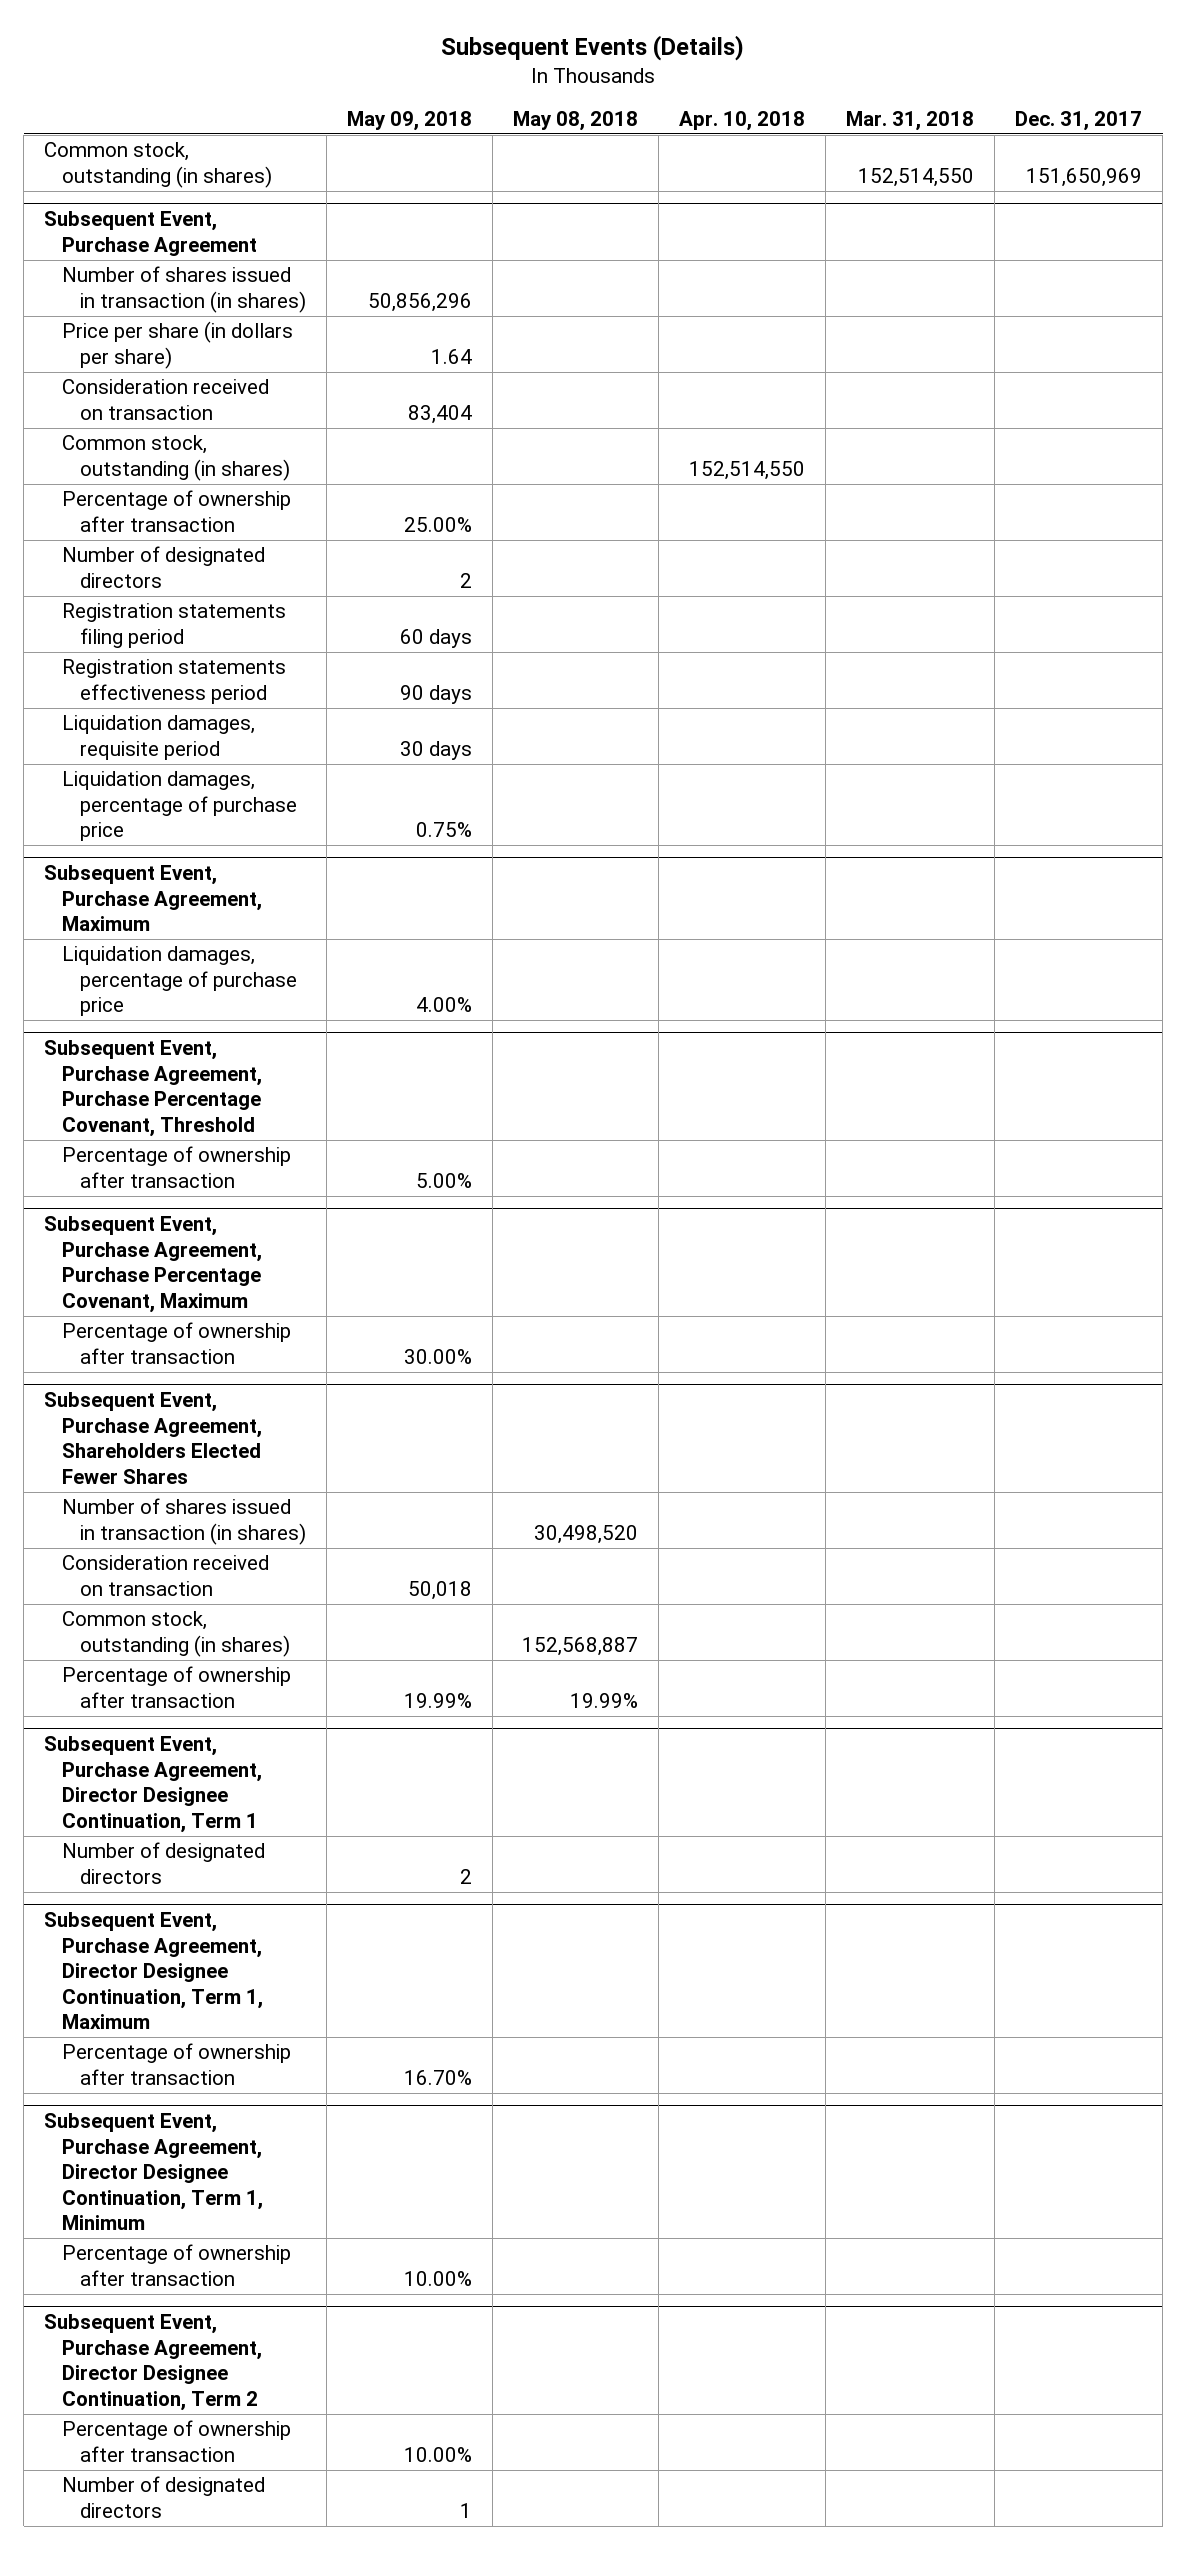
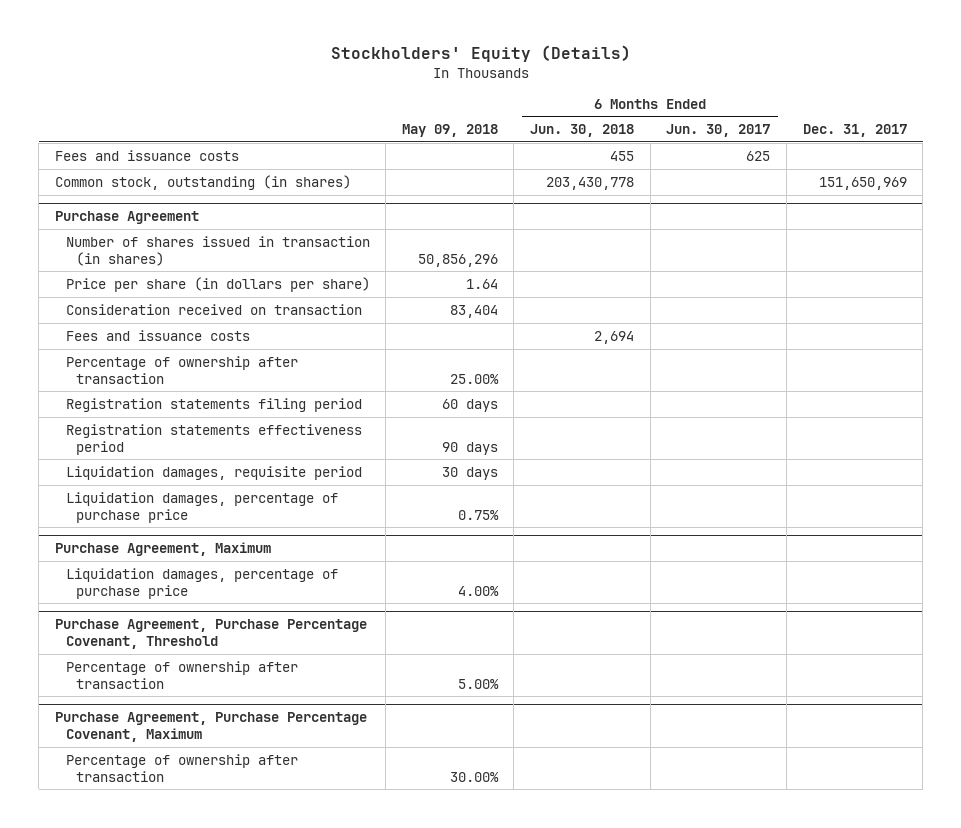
- Subsequent Events (Details)
+ Stockholders' Equity (Details)
- | May 09, 2018 | May 08, 2018 | Apr. 10, 2018 | Mar. 31, 2018 | Dec. 31, 2017
+ | May 09, 2018 | 6 Months Ended Jun. 30, 2018 | 6 Months Ended Jun. 30, 2017 | Dec. 31, 2017
+ Fees and issuance costs | | 455 | 625 |
- Subsequent Event, Purchase Agreement
+ Purchase Agreement
- Common stock, outstanding (in shares) | | | 152,514,550 | |
+ Fees and issuance costs | | 2,694 | |
- Number of designated directors | 2 | | | |
- Subsequent Event, Purchase Agreement, Maximum
+ Purchase Agreement, Maximum
- Subsequent Event, Purchase Agreement, Purchase Percentage Covenant, Threshold
+ Purchase Agreement, Purchase Percentage Covenant, Threshold
- Subsequent Event, Purchase Agreement, Purchase Percentage Covenant, Maximum
+ Purchase Agreement, Purchase Percentage Covenant, Maximum
- Subsequent Event, Purchase Agreement, Shareholders Elected Fewer Shares
- Number of shares issued in transaction (in shares) | | 30,498,520 | | |
- Consideration received on transaction | 50,018 | | | |
- Common stock, outstanding (in shares) | | 152,568,887 | | |
- Percentage of ownership after transaction | 19.99% | 19.99% | | |
- Subsequent Event, Purchase Agreement, Director Designee Continuation, Term 1
- Number of designated directors | 2 | | | |
- Subsequent Event, Purchase Agreement, Director Designee Continuation, Term 1, Maximum
- Percentage of ownership after transaction | 16.70% | | | |
- Subsequent Event, Purchase Agreement, Director Designee Continuation, Term 1, Minimum
- Percentage of ownership after transaction | 10.00% | | | |
- Subsequent Event, Purchase Agreement, Director Designee Continuation, Term 2
- Percentage of ownership after transaction | 10.00% | | | |
- Number of designated directors | 1 | | | |

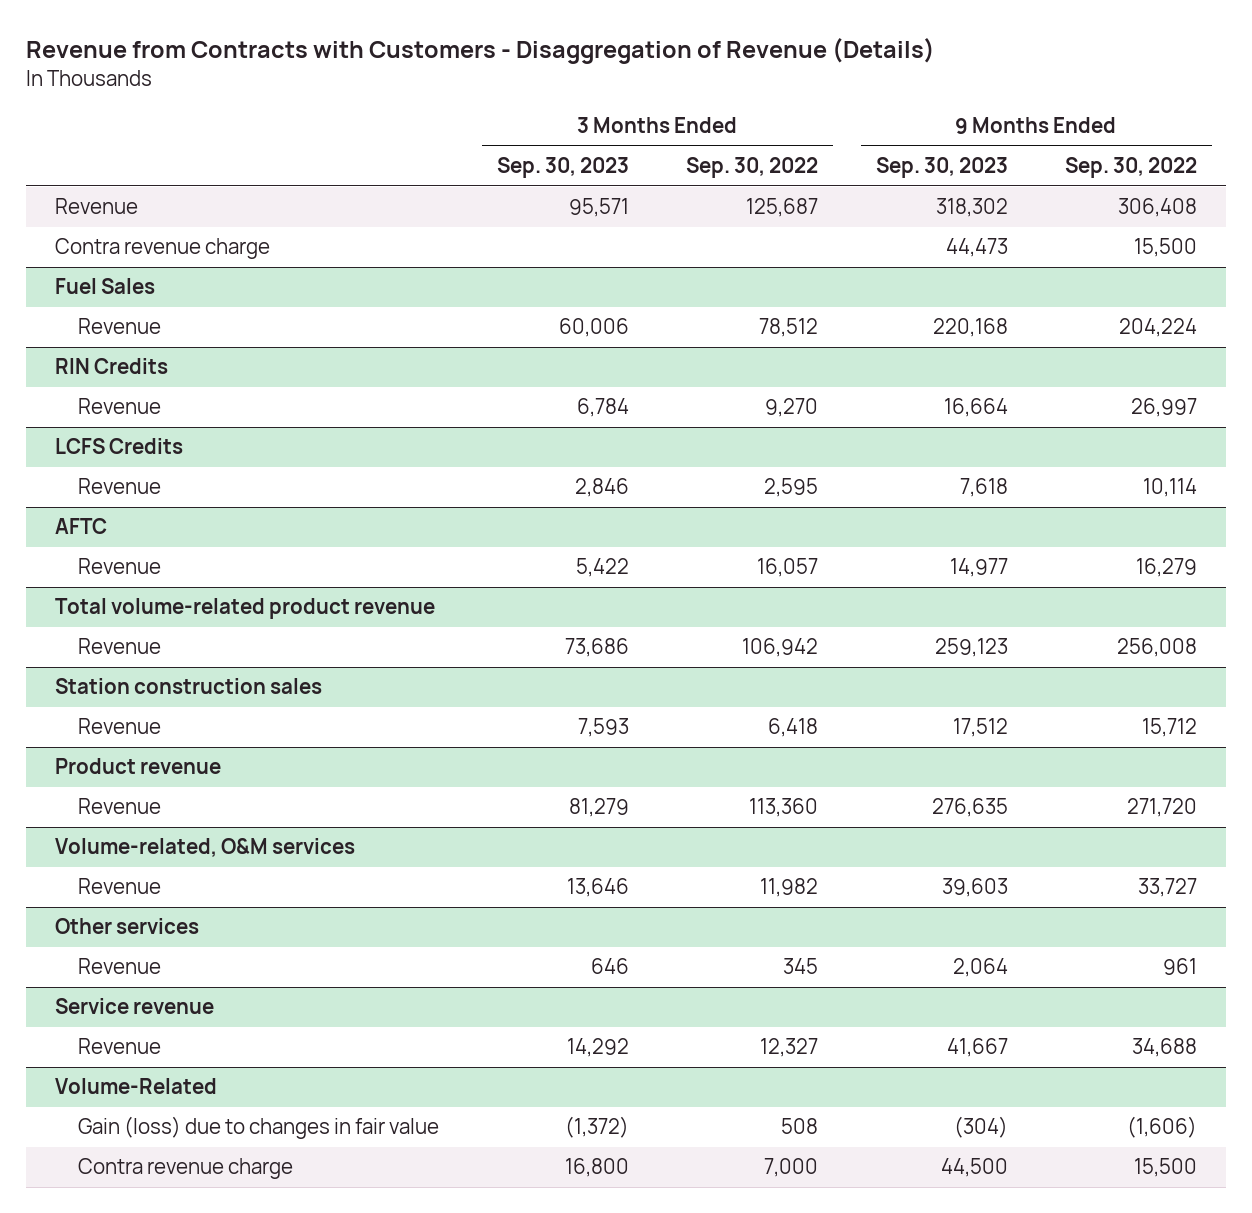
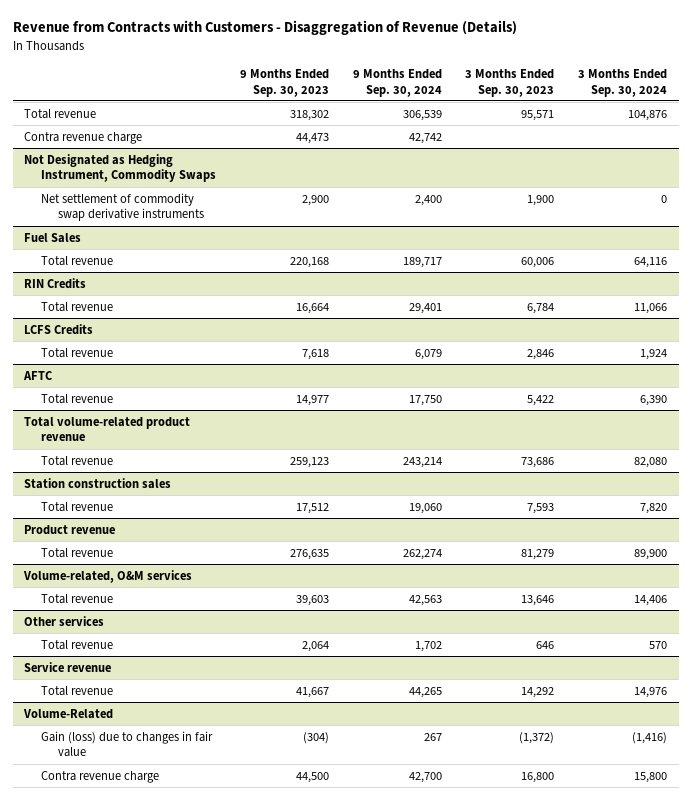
- | 3 Months Ended Sep. 30, 2023 | 3 Months Ended Sep. 30, 2022 | 9 Months Ended Sep. 30, 2023 | 9 Months Ended Sep. 30, 2022
+ | 9 Months Ended Sep. 30, 2023 | 9 Months Ended Sep. 30, 2024 | 3 Months Ended Sep. 30, 2023 | 3 Months Ended Sep. 30, 2024
- Revenue | 95,571 | 125,687 | 318,302 | 306,408
+ Total revenue | 318,302 | 306,539 | 95,571 | 104,876
+ Not Designated as Hedging Instrument, Commodity Swaps
+ Net settlement of commodity swap derivative instruments | 2,900 | 2,400 | 1,900 | 0
@ Fuel Sales
- Revenue | 60,006 | 78,512 | 220,168 | 204,224
+ Total revenue | 220,168 | 189,717 | 60,006 | 64,116
@ RIN Credits
- Revenue | 6,784 | 9,270 | 16,664 | 26,997
+ Total revenue | 16,664 | 29,401 | 6,784 | 11,066
@ LCFS Credits
- Revenue | 2,846 | 2,595 | 7,618 | 10,114
+ Total revenue | 7,618 | 6,079 | 2,846 | 1,924
@ AFTC
- Revenue | 5,422 | 16,057 | 14,977 | 16,279
+ Total revenue | 14,977 | 17,750 | 5,422 | 6,390
@ Total volume-related product revenue
- Revenue | 73,686 | 106,942 | 259,123 | 256,008
+ Total revenue | 259,123 | 243,214 | 73,686 | 82,080
@ Station construction sales
- Revenue | 7,593 | 6,418 | 17,512 | 15,712
+ Total revenue | 17,512 | 19,060 | 7,593 | 7,820
@ Product revenue
- Revenue | 81,279 | 113,360 | 276,635 | 271,720
+ Total revenue | 276,635 | 262,274 | 81,279 | 89,900
@ Volume-related, O&M services
- Revenue | 13,646 | 11,982 | 39,603 | 33,727
+ Total revenue | 39,603 | 42,563 | 13,646 | 14,406
@ Other services
- Revenue | 646 | 345 | 2,064 | 961
+ Total revenue | 2,064 | 1,702 | 646 | 570
@ Service revenue
- Revenue | 14,292 | 12,327 | 41,667 | 34,688
+ Total revenue | 41,667 | 44,265 | 14,292 | 14,976

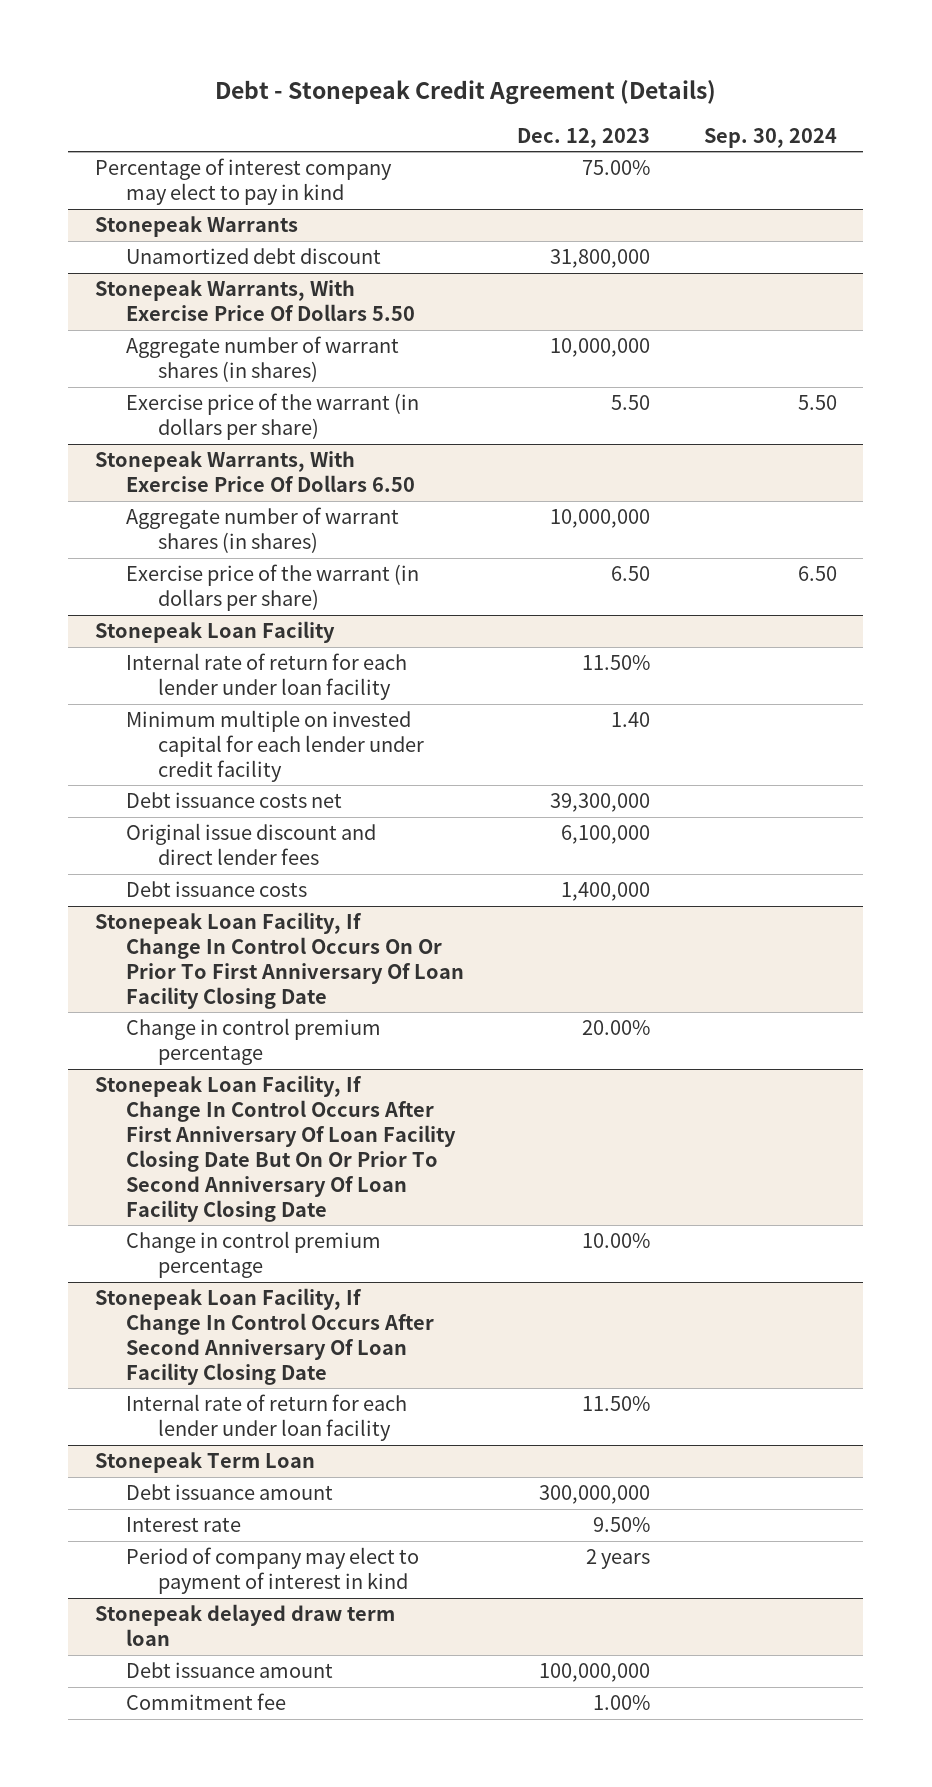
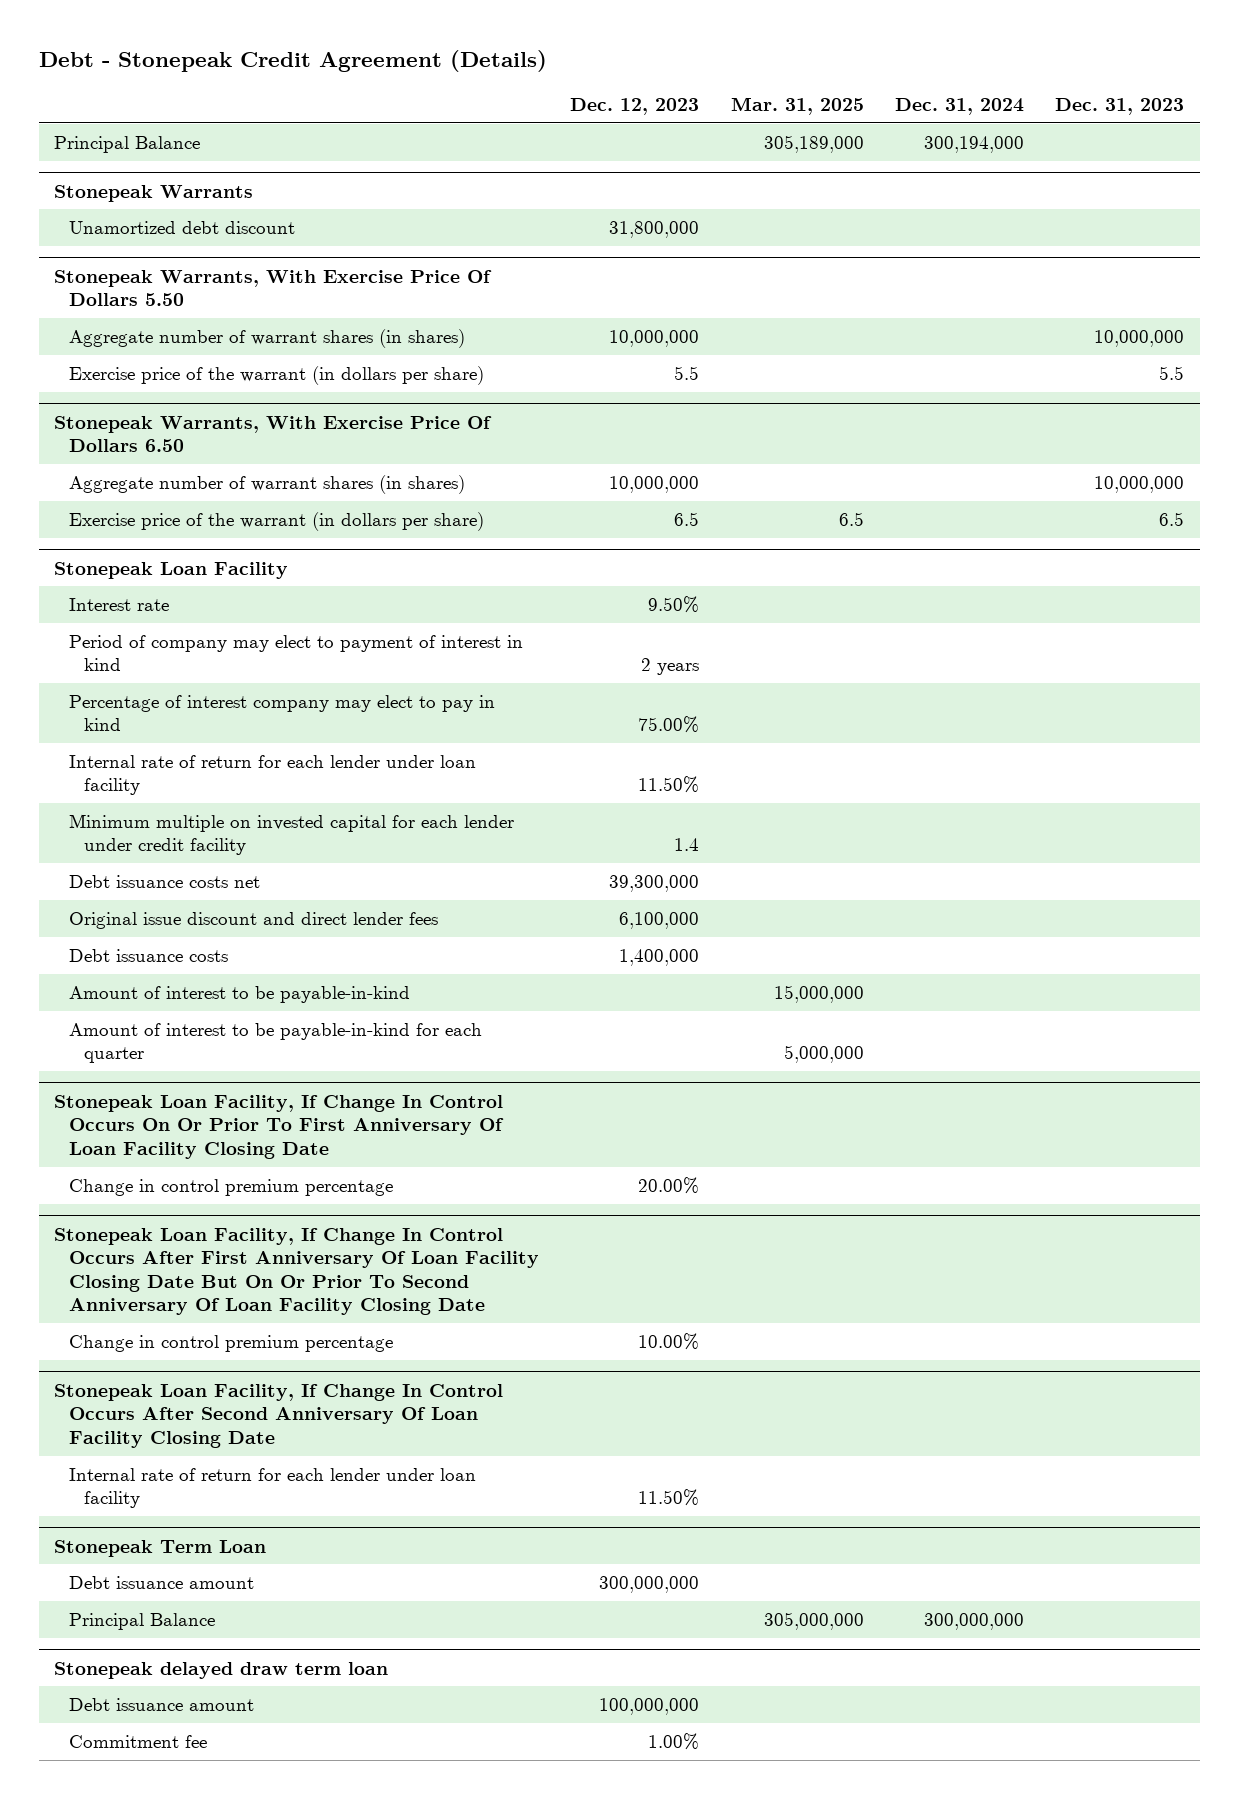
- | Dec. 12, 2023 | Sep. 30, 2024
+ | Dec. 12, 2023 | Mar. 31, 2025 | Dec. 31, 2024 | Dec. 31, 2023
- Percentage of interest company may elect to pay in kind | 75.00% |
+ Principal Balance | | 305,189,000 | 300,194,000 |
@ Stonepeak Warrants, With Exercise Price Of Dollars 5.50
- Exercise price of the warrant (in dollars per share) | 5.50 | 5.50
+ Exercise price of the warrant (in dollars per share) | 5.5 | | | 5.5
@ Stonepeak Warrants, With Exercise Price Of Dollars 6.50
- Exercise price of the warrant (in dollars per share) | 6.50 | 6.50
+ Exercise price of the warrant (in dollars per share) | 6.5 | 6.5 | | 6.5
@ Stonepeak Loan Facility
+ Interest rate | 9.50% | | |
+ Period of company may elect to payment of interest in kind | 2 years | | |
+ Percentage of interest company may elect to pay in kind | 75.00% | | |
- Minimum multiple on invested capital for each lender under credit facility | 1.40 |
+ Minimum multiple on invested capital for each lender under credit facility | 1.4 | | |
+ Amount of interest to be payable-in-kind | | 15,000,000 | |
+ Amount of interest to be payable-in-kind for each quarter | | 5,000,000 | |
@ Stonepeak Term Loan
- Interest rate | 9.50% |
- Period of company may elect to payment of interest in kind | 2 years |
+ Principal Balance | | 305,000,000 | 300,000,000 |

